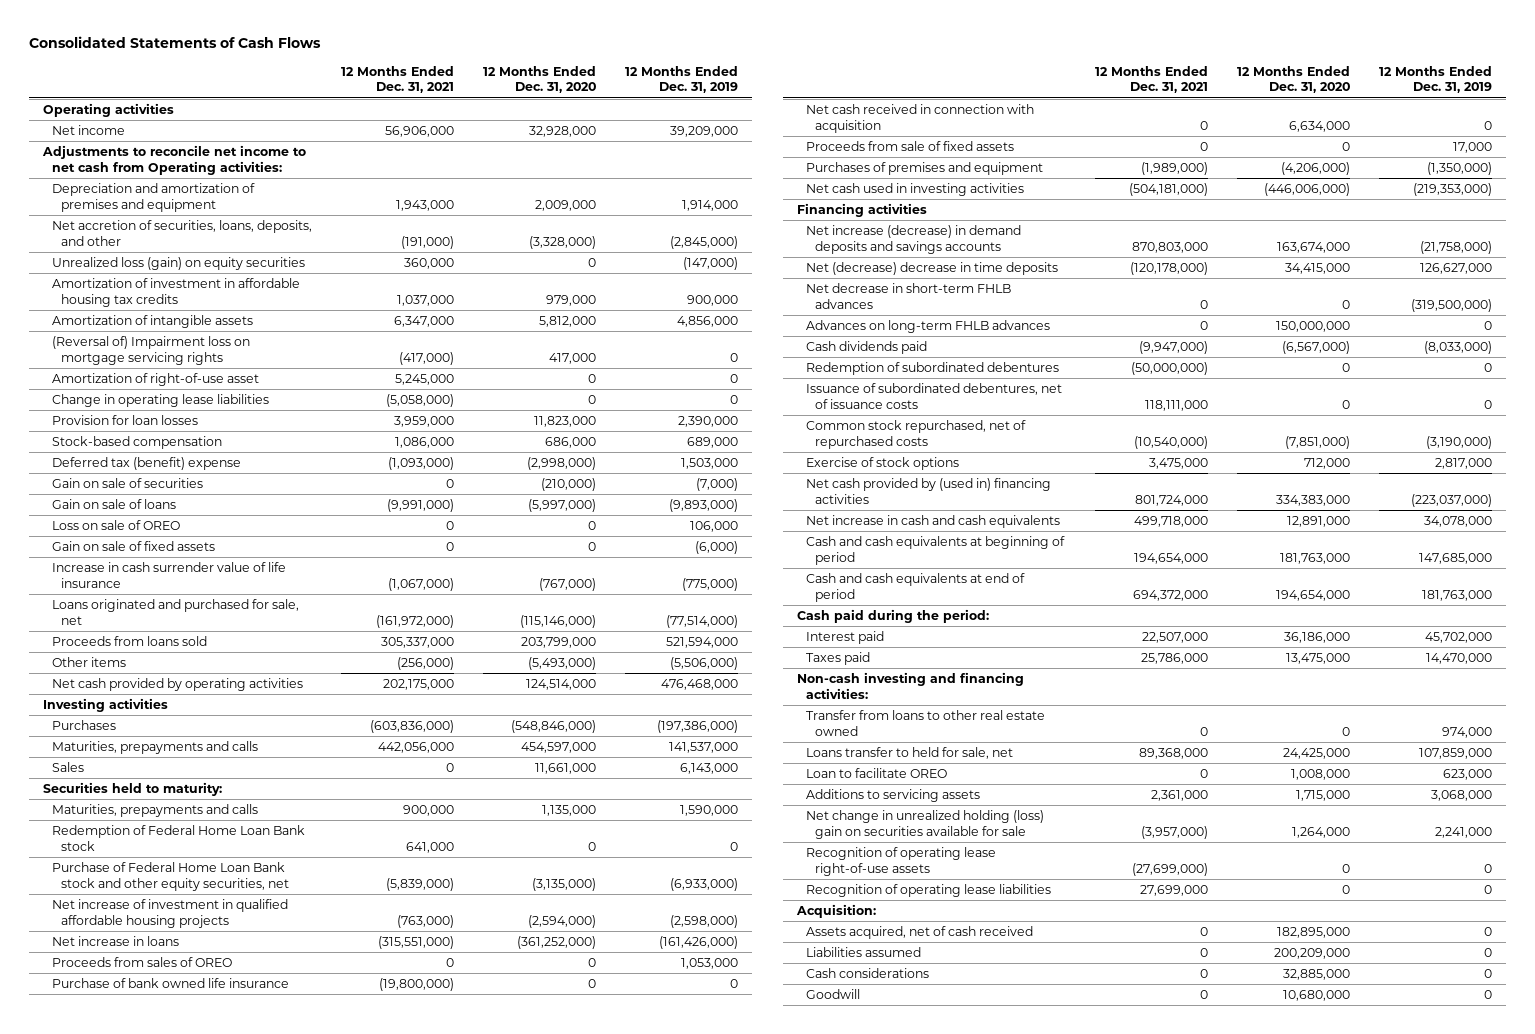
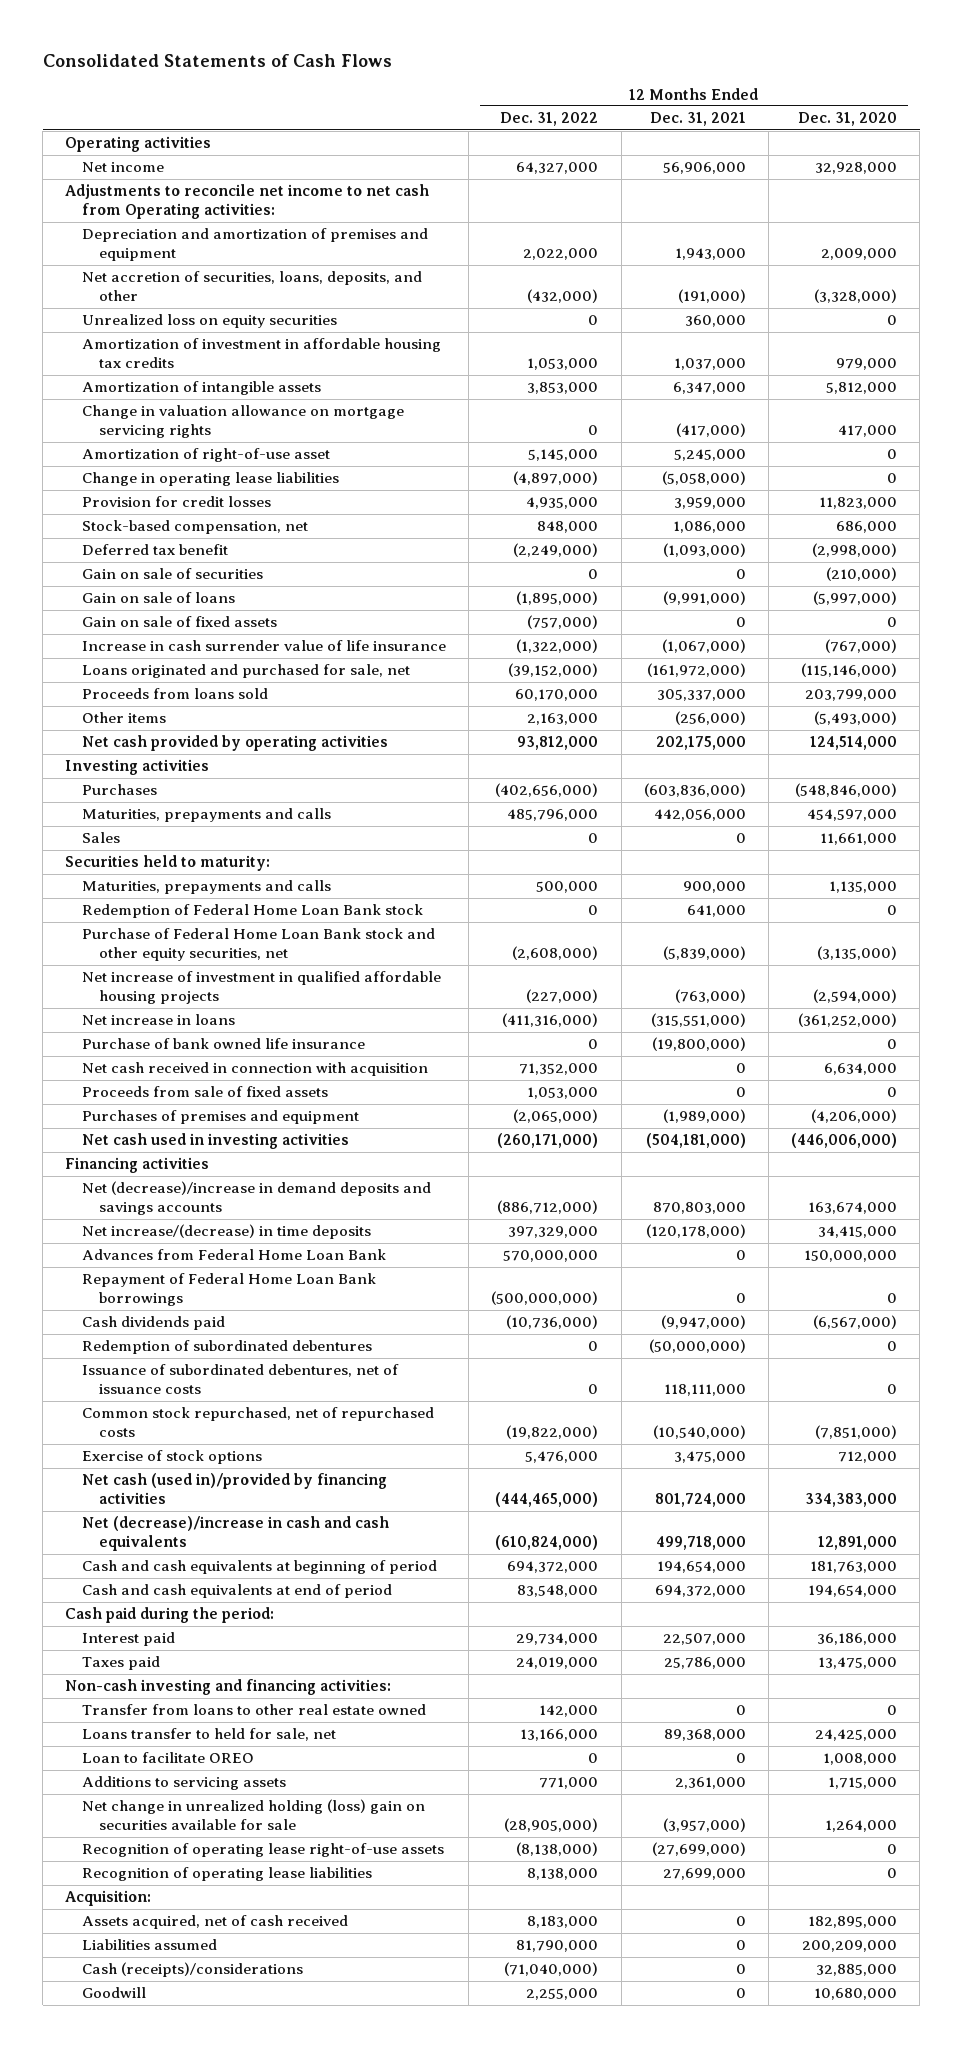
- | 12 Months Ended Dec. 31, 2021 | 12 Months Ended Dec. 31, 2020 | 12 Months Ended Dec. 31, 2019
+ | 12 Months Ended Dec. 31, 2022 | 12 Months Ended Dec. 31, 2021 | 12 Months Ended Dec. 31, 2020
- Unrealized loss (gain) on equity securities | 360,000 | 0 | (147,000)
+ Unrealized loss on equity securities | 0 | 360,000 | 0
- (Reversal of) Impairment loss on mortgage servicing rights | (417,000) | 417,000 | 0
+ Change in valuation allowance on mortgage servicing rights | 0 | (417,000) | 417,000
- Provision for loan losses | 3,959,000 | 11,823,000 | 2,390,000
- Stock-based compensation | 1,086,000 | 686,000 | 689,000
- Deferred tax (benefit) expense | (1,093,000) | (2,998,000) | 1,503,000
+ Provision for credit losses | 4,935,000 | 3,959,000 | 11,823,000
+ Stock-based compensation, net | 848,000 | 1,086,000 | 686,000
+ Deferred tax benefit | (2,249,000) | (1,093,000) | (2,998,000)
- Loss on sale of OREO | 0 | 0 | 106,000
- Proceeds from sales of OREO | 0 | 0 | 1,053,000
- Net increase (decrease) in demand deposits and savings accounts | 870,803,000 | 163,674,000 | (21,758,000)
- Net (decrease) decrease in time deposits | (120,178,000) | 34,415,000 | 126,627,000
- Net decrease in short-term FHLB advances | 0 | 0 | (319,500,000)
- Advances on long-term FHLB advances | 0 | 150,000,000 | 0
+ Net (decrease)/increase in demand deposits and savings accounts | (886,712,000) | 870,803,000 | 163,674,000
+ Net increase/(decrease) in time deposits | 397,329,000 | (120,178,000) | 34,415,000
+ Advances from Federal Home Loan Bank | 570,000,000 | 0 | 150,000,000
+ Repayment of Federal Home Loan Bank borrowings | (500,000,000) | 0 | 0
- Net cash provided by (used in) financing activities | 801,724,000 | 334,383,000 | (223,037,000)
- Net increase in cash and cash equivalents | 499,718,000 | 12,891,000 | 34,078,000
+ Net cash (used in)/provided by financing activities | (444,465,000) | 801,724,000 | 334,383,000
+ Net (decrease)/increase in cash and cash equivalents | (610,824,000) | 499,718,000 | 12,891,000
- Cash considerations | 0 | 32,885,000 | 0
+ Cash (receipts)/considerations | (71,040,000) | 0 | 32,885,000

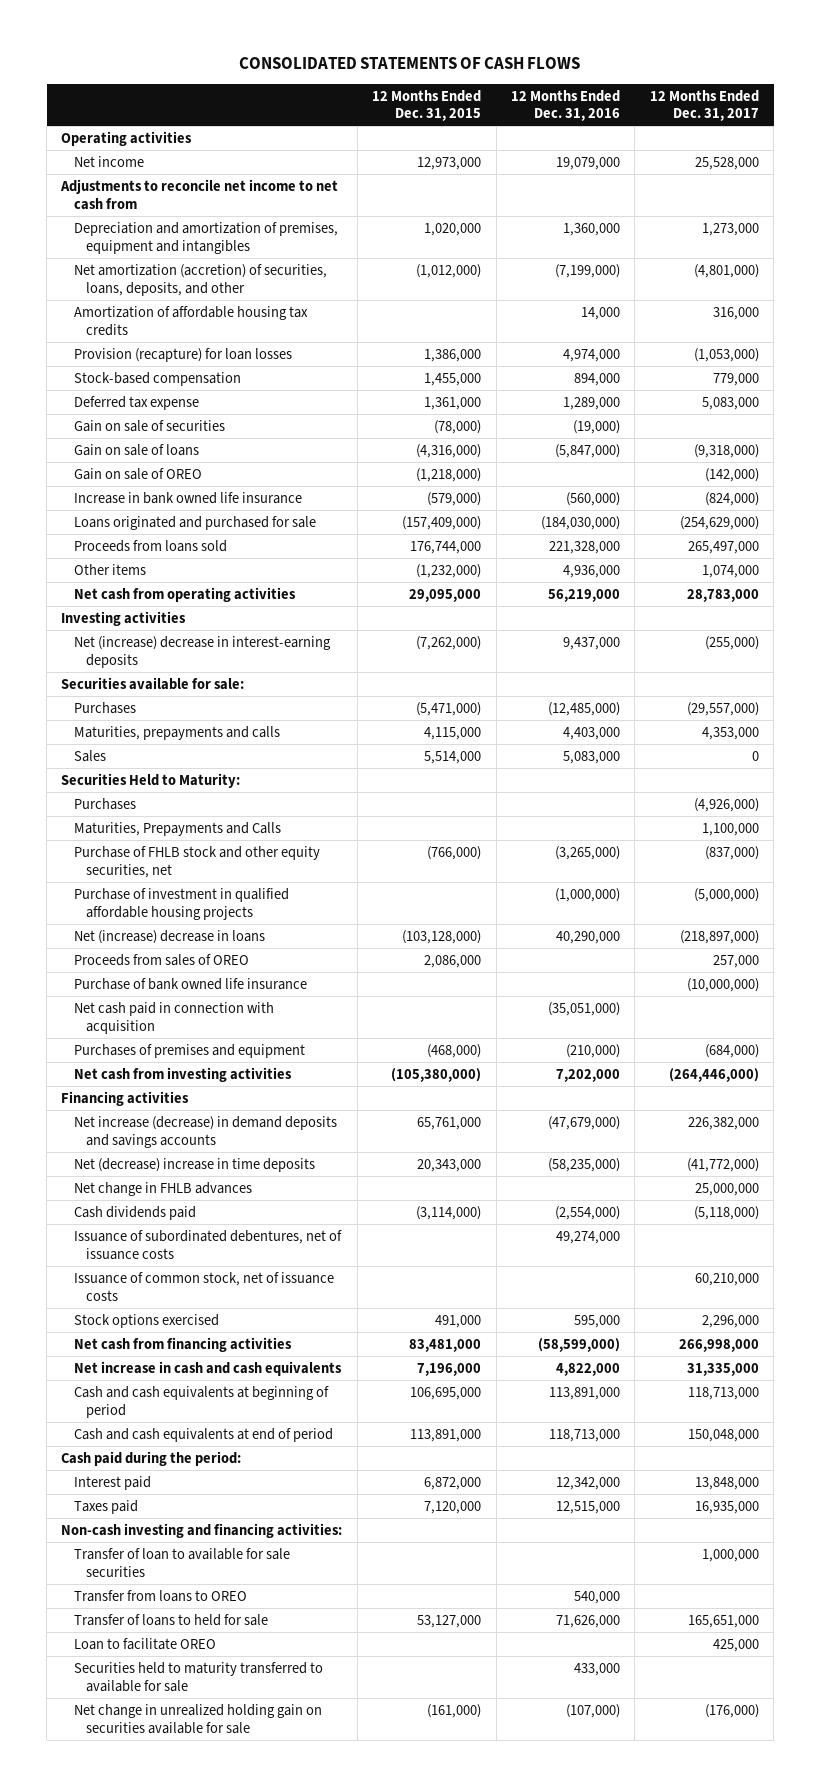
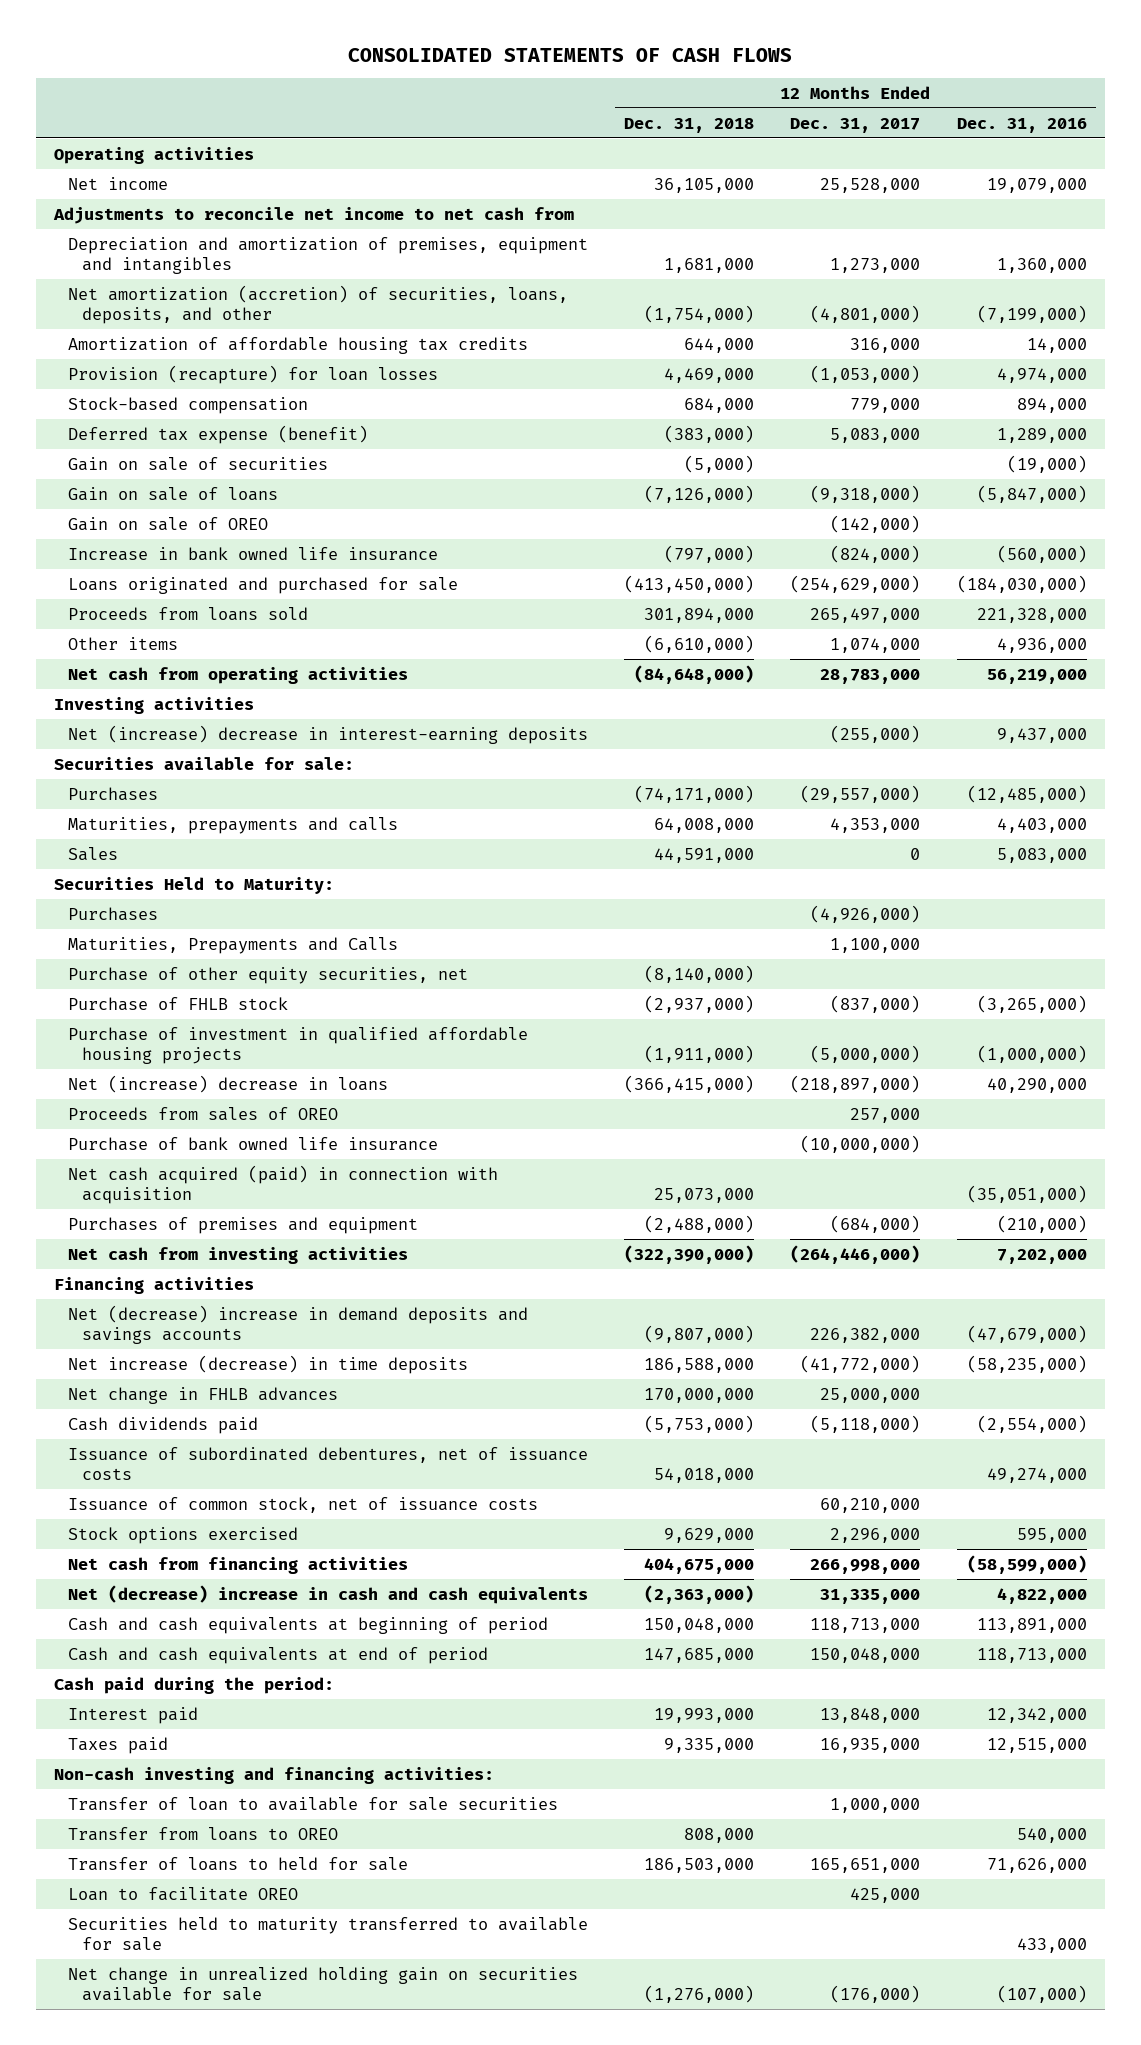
- | 12 Months Ended Dec. 31, 2015 | 12 Months Ended Dec. 31, 2016 | 12 Months Ended Dec. 31, 2017
+ | 12 Months Ended Dec. 31, 2018 | 12 Months Ended Dec. 31, 2017 | 12 Months Ended Dec. 31, 2016
- Deferred tax expense | 1,361,000 | 1,289,000 | 5,083,000
+ Deferred tax expense (benefit) | (383,000) | 5,083,000 | 1,289,000
- Purchase of FHLB stock and other equity securities, net | (766,000) | (3,265,000) | (837,000)
+ Purchase of other equity securities, net | (8,140,000) | |
+ Purchase of FHLB stock | (2,937,000) | (837,000) | (3,265,000)
- Net cash paid in connection with acquisition | | (35,051,000) |
+ Net cash acquired (paid) in connection with acquisition | 25,073,000 | | (35,051,000)
- Net increase (decrease) in demand deposits and savings accounts | 65,761,000 | (47,679,000) | 226,382,000
- Net (decrease) increase in time deposits | 20,343,000 | (58,235,000) | (41,772,000)
+ Net (decrease) increase in demand deposits and savings accounts | (9,807,000) | 226,382,000 | (47,679,000)
+ Net increase (decrease) in time deposits | 186,588,000 | (41,772,000) | (58,235,000)
- Net increase in cash and cash equivalents | 7,196,000 | 4,822,000 | 31,335,000
+ Net (decrease) increase in cash and cash equivalents | (2,363,000) | 31,335,000 | 4,822,000

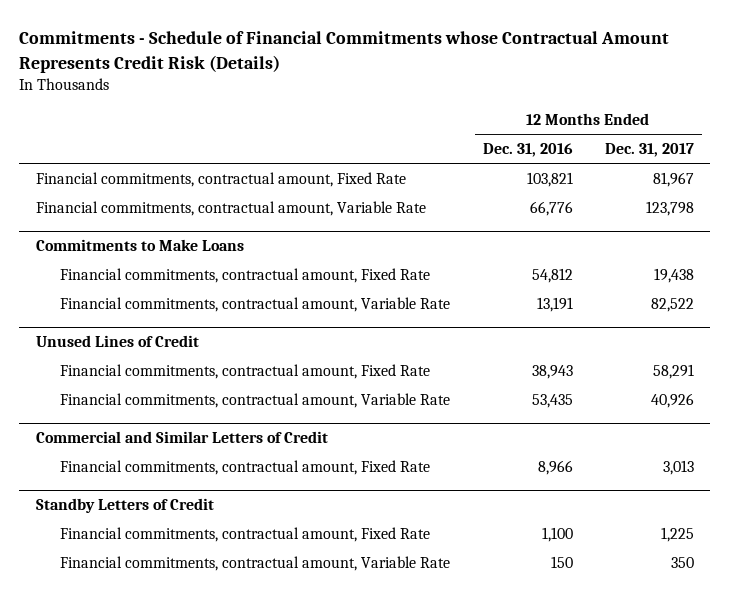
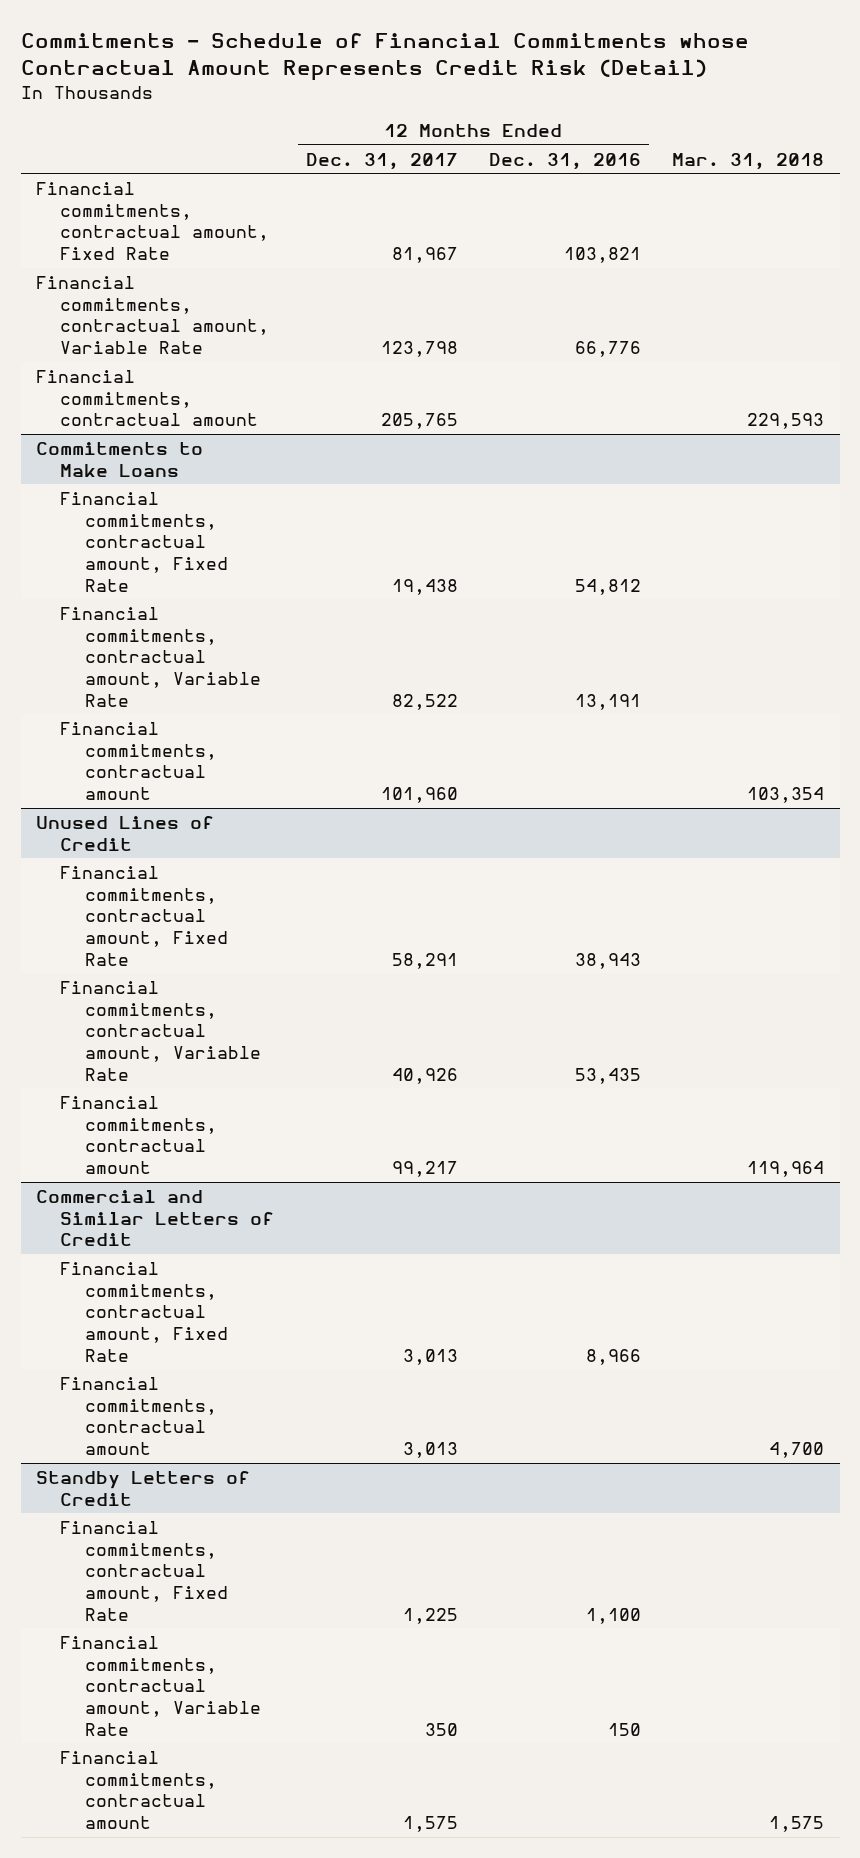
- Commitments - Schedule of Financial Commitments whose Contractual Amount Represents Credit Risk (Details)
+ Commitments - Schedule of Financial Commitments whose Contractual Amount Represents Credit Risk (Detail)
- | 12 Months Ended Dec. 31, 2016 | 12 Months Ended Dec. 31, 2017
+ | 12 Months Ended Dec. 31, 2017 | 12 Months Ended Dec. 31, 2016 | Mar. 31, 2018
+ Financial commitments, contractual amount | 205,765 | | 229,593
@ Commitments to Make Loans
+ Financial commitments, contractual amount | 101,960 | | 103,354
@ Unused Lines of Credit
+ Financial commitments, contractual amount | 99,217 | | 119,964
@ Commercial and Similar Letters of Credit
+ Financial commitments, contractual amount | 3,013 | | 4,700
@ Standby Letters of Credit
+ Financial commitments, contractual amount | 1,575 | | 1,575

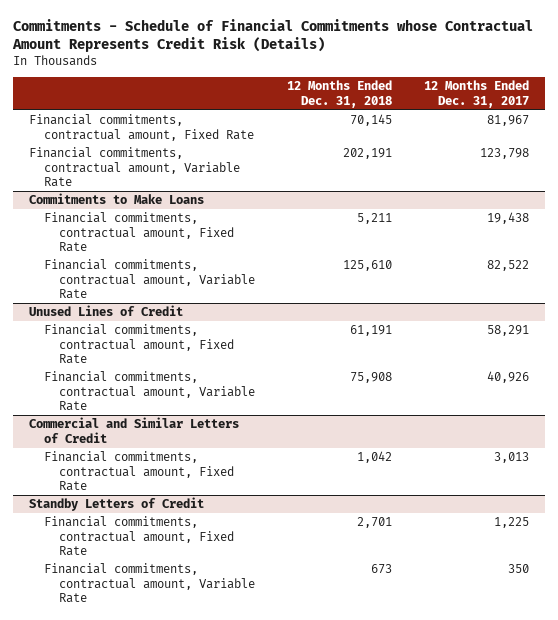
- Commitments - Schedule of Financial Commitments whose Contractual Amount Represents Credit Risk (Detail)
+ Commitments - Schedule of Financial Commitments whose Contractual Amount Represents Credit Risk (Details)
- | 12 Months Ended Dec. 31, 2017 | 12 Months Ended Dec. 31, 2016 | Mar. 31, 2018
+ | 12 Months Ended Dec. 31, 2018 | 12 Months Ended Dec. 31, 2017
- Financial commitments, contractual amount | 205,765 | | 229,593
@ Commitments to Make Loans
- Financial commitments, contractual amount | 101,960 | | 103,354
@ Unused Lines of Credit
- Financial commitments, contractual amount | 99,217 | | 119,964
@ Commercial and Similar Letters of Credit
- Financial commitments, contractual amount | 3,013 | | 4,700
@ Standby Letters of Credit
- Financial commitments, contractual amount | 1,575 | | 1,575

